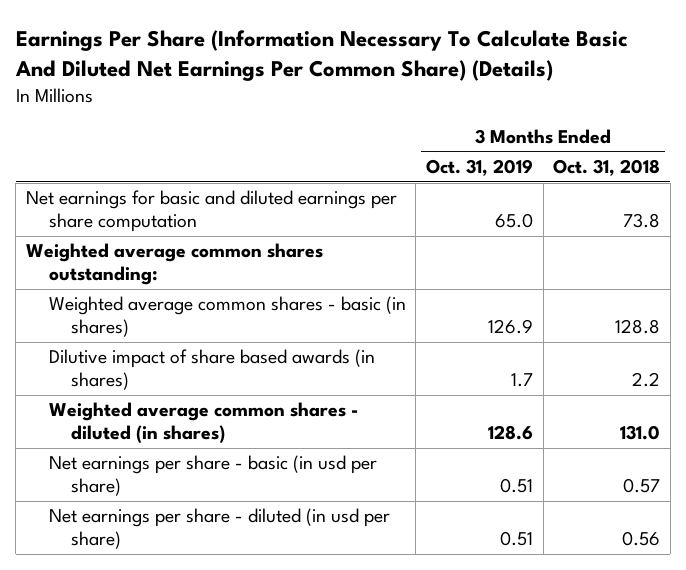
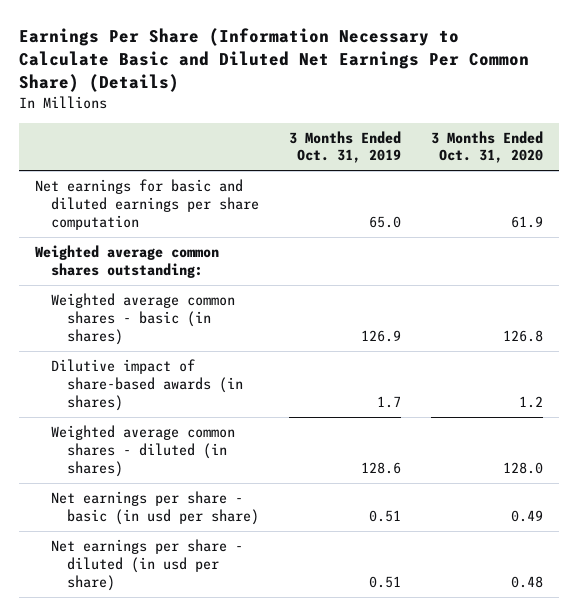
- Earnings Per Share (Information Necessary To Calculate Basic And Diluted Net Earnings Per Common Share) (Details)
+ Earnings Per Share (Information Necessary to Calculate Basic and Diluted Net Earnings Per Common Share) (Details)
- | 3 Months Ended Oct. 31, 2019 | 3 Months Ended Oct. 31, 2018
+ | 3 Months Ended Oct. 31, 2019 | 3 Months Ended Oct. 31, 2020
- Dilutive impact of share based awards (in shares) | 1.7 | 2.2
+ Dilutive impact of share-based awards (in shares) | 1.7 | 1.2

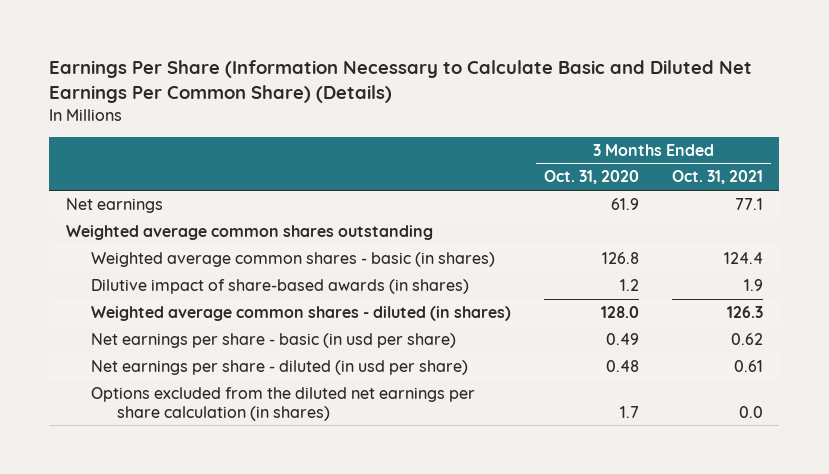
- | 3 Months Ended Oct. 31, 2019 | 3 Months Ended Oct. 31, 2020
+ | 3 Months Ended Oct. 31, 2020 | 3 Months Ended Oct. 31, 2021
- Net earnings for basic and diluted earnings per share computation | 65.0 | 61.9
- Weighted average common shares outstanding:
+ Net earnings | 61.9 | 77.1
+ Weighted average common shares outstanding
+ Options excluded from the diluted net earnings per share calculation (in shares) | 1.7 | 0.0

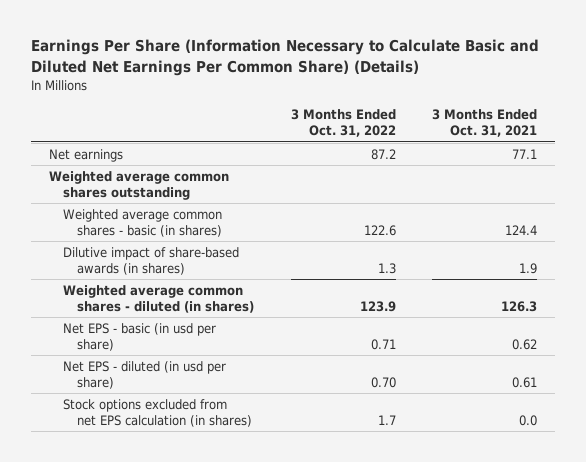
- | 3 Months Ended Oct. 31, 2020 | 3 Months Ended Oct. 31, 2021
+ | 3 Months Ended Oct. 31, 2022 | 3 Months Ended Oct. 31, 2021
- Net earnings per share - basic (in usd per share) | 0.49 | 0.62
- Net earnings per share - diluted (in usd per share) | 0.48 | 0.61
- Options excluded from the diluted net earnings per share calculation (in shares) | 1.7 | 0.0
+ Net EPS - basic (in usd per share) | 0.71 | 0.62
+ Net EPS - diluted (in usd per share) | 0.70 | 0.61
+ Stock options excluded from net EPS calculation (in shares) | 1.7 | 0.0

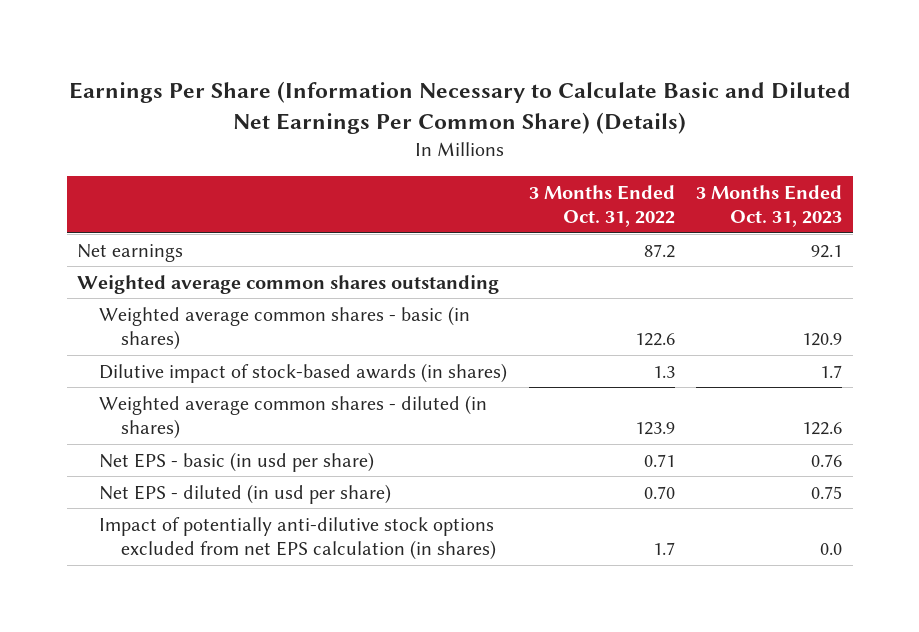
- | 3 Months Ended Oct. 31, 2022 | 3 Months Ended Oct. 31, 2021
+ | 3 Months Ended Oct. 31, 2022 | 3 Months Ended Oct. 31, 2023
- Dilutive impact of share-based awards (in shares) | 1.3 | 1.9
+ Dilutive impact of stock-based awards (in shares) | 1.3 | 1.7
- Stock options excluded from net EPS calculation (in shares) | 1.7 | 0.0
+ Impact of potentially anti-dilutive stock options excluded from net EPS calculation (in shares) | 1.7 | 0.0

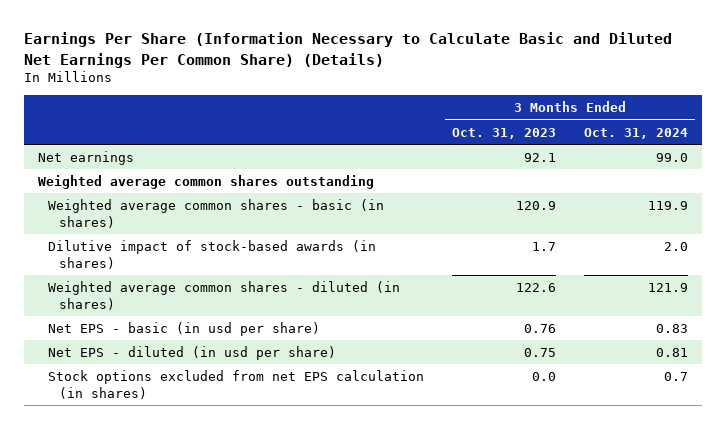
- | 3 Months Ended Oct. 31, 2022 | 3 Months Ended Oct. 31, 2023
+ | 3 Months Ended Oct. 31, 2023 | 3 Months Ended Oct. 31, 2024
- Impact of potentially anti-dilutive stock options excluded from net EPS calculation (in shares) | 1.7 | 0.0
+ Stock options excluded from net EPS calculation (in shares) | 0.0 | 0.7

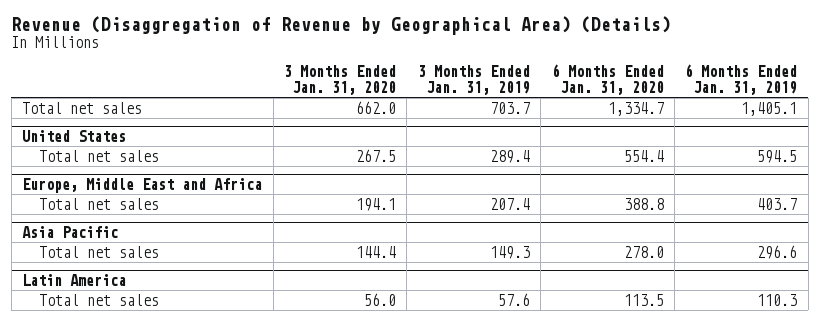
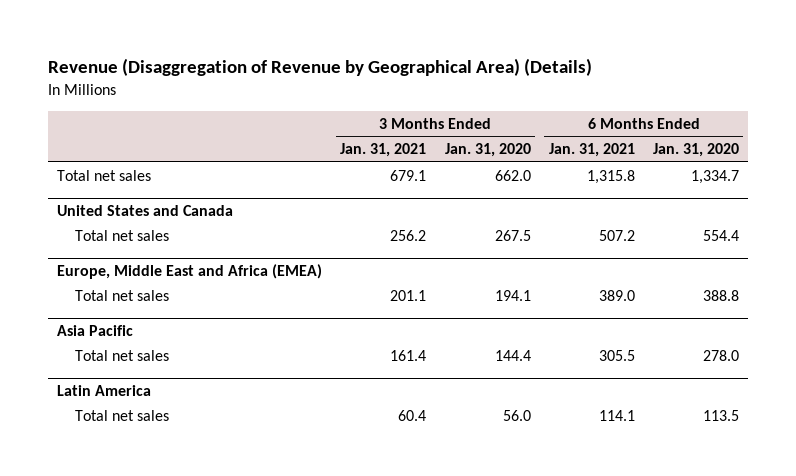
- | 3 Months Ended Jan. 31, 2020 | 3 Months Ended Jan. 31, 2019 | 6 Months Ended Jan. 31, 2020 | 6 Months Ended Jan. 31, 2019
+ | 3 Months Ended Jan. 31, 2021 | 3 Months Ended Jan. 31, 2020 | 6 Months Ended Jan. 31, 2021 | 6 Months Ended Jan. 31, 2020
- United States
+ United States and Canada
- Europe, Middle East and Africa
+ Europe, Middle East and Africa (EMEA)

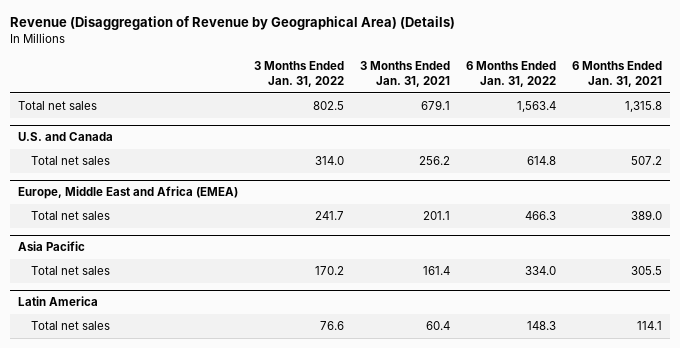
- | 3 Months Ended Jan. 31, 2021 | 3 Months Ended Jan. 31, 2020 | 6 Months Ended Jan. 31, 2021 | 6 Months Ended Jan. 31, 2020
+ | 3 Months Ended Jan. 31, 2022 | 3 Months Ended Jan. 31, 2021 | 6 Months Ended Jan. 31, 2022 | 6 Months Ended Jan. 31, 2021
- United States and Canada
+ U.S. and Canada

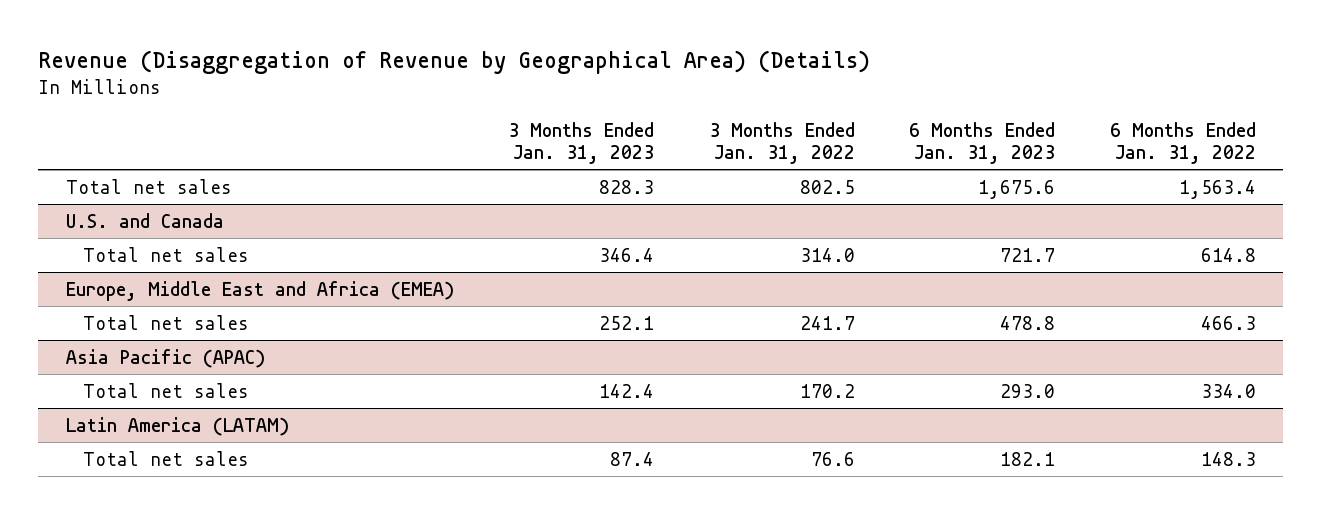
- | 3 Months Ended Jan. 31, 2022 | 3 Months Ended Jan. 31, 2021 | 6 Months Ended Jan. 31, 2022 | 6 Months Ended Jan. 31, 2021
+ | 3 Months Ended Jan. 31, 2023 | 3 Months Ended Jan. 31, 2022 | 6 Months Ended Jan. 31, 2023 | 6 Months Ended Jan. 31, 2022
- Asia Pacific
+ Asia Pacific (APAC)
- Latin America
+ Latin America (LATAM)

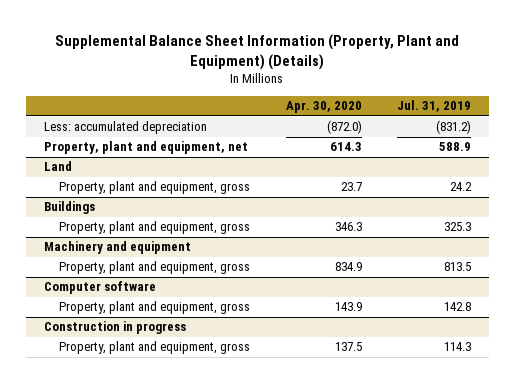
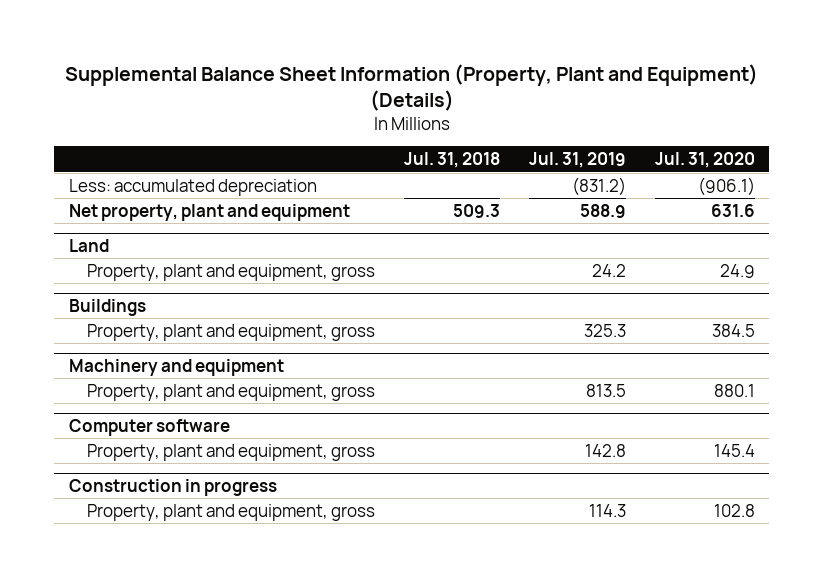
- | Apr. 30, 2020 | Jul. 31, 2019
+ | Jul. 31, 2018 | Jul. 31, 2019 | Jul. 31, 2020
- Property, plant and equipment, net | 614.3 | 588.9
+ Net property, plant and equipment | 509.3 | 588.9 | 631.6

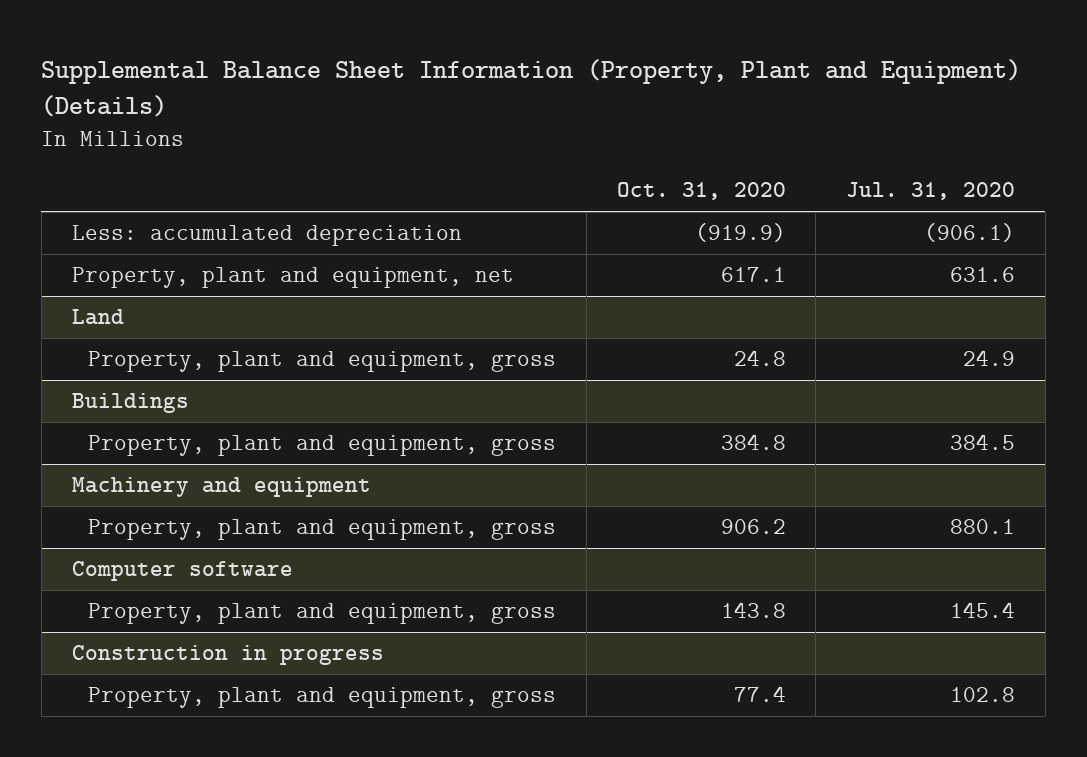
- | Jul. 31, 2018 | Jul. 31, 2019 | Jul. 31, 2020
+ | Oct. 31, 2020 | Jul. 31, 2020
- Net property, plant and equipment | 509.3 | 588.9 | 631.6
+ Property, plant and equipment, net | 617.1 | 631.6

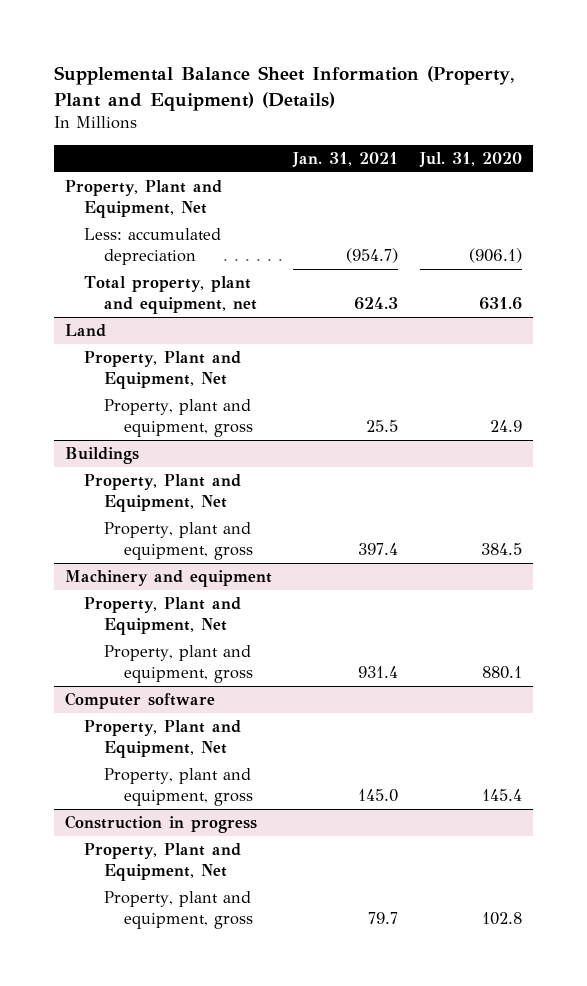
- | Oct. 31, 2020 | Jul. 31, 2020
+ | Jan. 31, 2021 | Jul. 31, 2020
+ Property, Plant and Equipment, Net
- Property, plant and equipment, net | 617.1 | 631.6
+ Total property, plant and equipment, net | 624.3 | 631.6
@ Land
+ Property, Plant and Equipment, Net
@ Buildings
+ Property, Plant and Equipment, Net
@ Machinery and equipment
+ Property, Plant and Equipment, Net
@ Computer software
+ Property, Plant and Equipment, Net
@ Construction in progress
+ Property, Plant and Equipment, Net

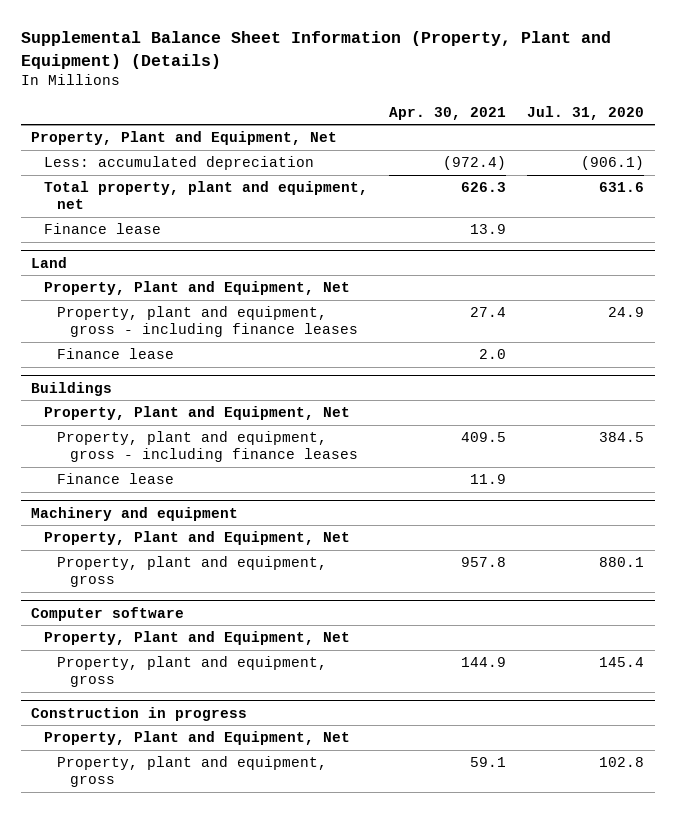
- | Jan. 31, 2021 | Jul. 31, 2020
+ | Apr. 30, 2021 | Jul. 31, 2020
+ Finance lease | 13.9 |
@ Land
- Property, plant and equipment, gross | 25.5 | 24.9
+ Property, plant and equipment, gross - including finance leases | 27.4 | 24.9
+ Finance lease | 2.0 |
@ Buildings
- Property, plant and equipment, gross | 397.4 | 384.5
+ Property, plant and equipment, gross - including finance leases | 409.5 | 384.5
+ Finance lease | 11.9 |

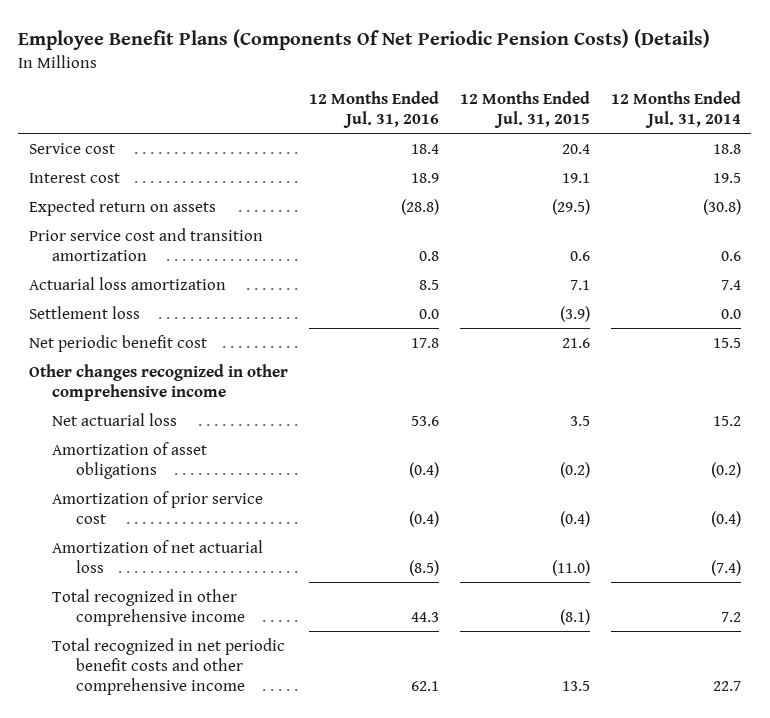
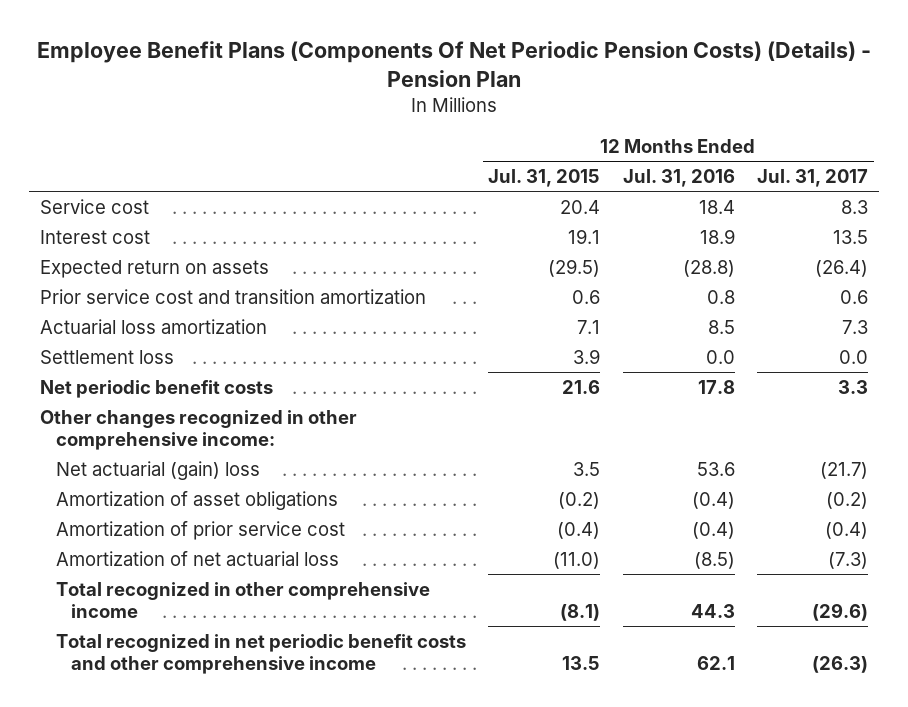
- Employee Benefit Plans (Components Of Net Periodic Pension Costs) (Details)
+ Employee Benefit Plans (Components Of Net Periodic Pension Costs) (Details) - Pension Plan
- | 12 Months Ended Jul. 31, 2016 | 12 Months Ended Jul. 31, 2015 | 12 Months Ended Jul. 31, 2014
+ | 12 Months Ended Jul. 31, 2015 | 12 Months Ended Jul. 31, 2016 | 12 Months Ended Jul. 31, 2017
- Settlement loss | 0.0 | (3.9) | 0.0
- Net periodic benefit cost | 17.8 | 21.6 | 15.5
- Other changes recognized in other comprehensive income
- Net actuarial loss | 53.6 | 3.5 | 15.2
+ Settlement loss | 3.9 | 0.0 | 0.0
+ Net periodic benefit costs | 21.6 | 17.8 | 3.3
+ Other changes recognized in other comprehensive income:
+ Net actuarial (gain) loss | 3.5 | 53.6 | (21.7)

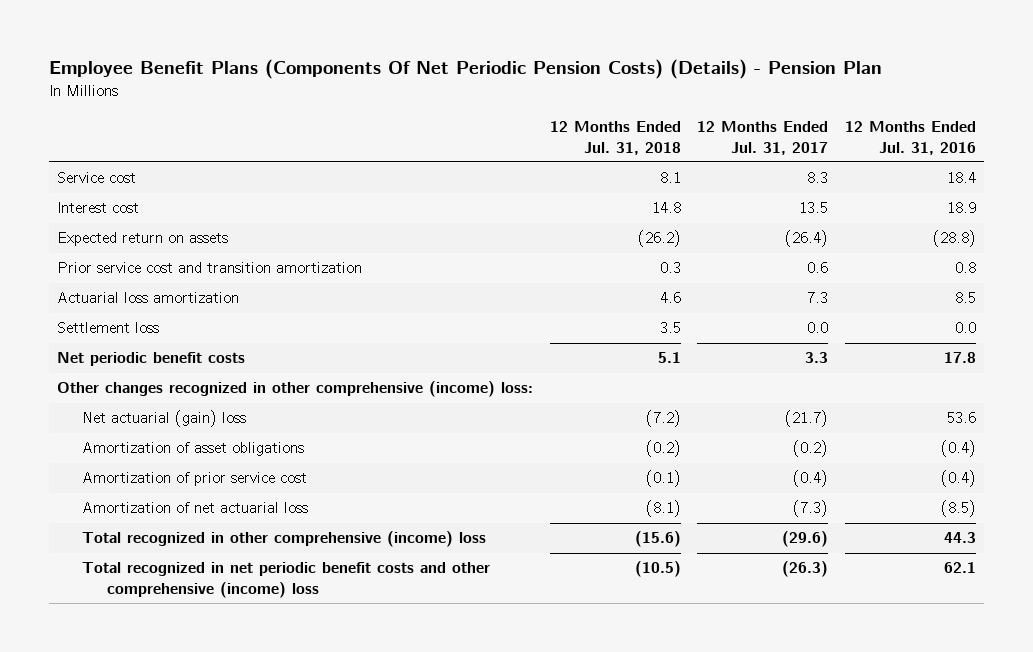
- | 12 Months Ended Jul. 31, 2015 | 12 Months Ended Jul. 31, 2016 | 12 Months Ended Jul. 31, 2017
+ | 12 Months Ended Jul. 31, 2018 | 12 Months Ended Jul. 31, 2017 | 12 Months Ended Jul. 31, 2016
- Other changes recognized in other comprehensive income:
+ Other changes recognized in other comprehensive (income) loss:
- Total recognized in other comprehensive income | (8.1) | 44.3 | (29.6)
- Total recognized in net periodic benefit costs and other comprehensive income | 13.5 | 62.1 | (26.3)
+ Total recognized in other comprehensive (income) loss | (15.6) | (29.6) | 44.3
+ Total recognized in net periodic benefit costs and other comprehensive (income) loss | (10.5) | (26.3) | 62.1

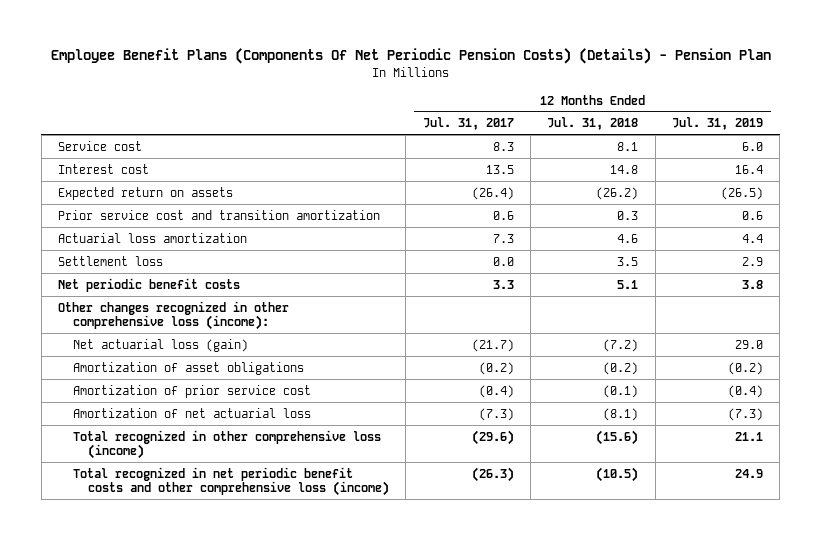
- | 12 Months Ended Jul. 31, 2018 | 12 Months Ended Jul. 31, 2017 | 12 Months Ended Jul. 31, 2016
+ | 12 Months Ended Jul. 31, 2017 | 12 Months Ended Jul. 31, 2018 | 12 Months Ended Jul. 31, 2019
- Other changes recognized in other comprehensive (income) loss:
- Net actuarial (gain) loss | (7.2) | (21.7) | 53.6
+ Other changes recognized in other comprehensive loss (income):
+ Net actuarial loss (gain) | (21.7) | (7.2) | 29.0
- Total recognized in other comprehensive (income) loss | (15.6) | (29.6) | 44.3
- Total recognized in net periodic benefit costs and other comprehensive (income) loss | (10.5) | (26.3) | 62.1
+ Total recognized in other comprehensive loss (income) | (29.6) | (15.6) | 21.1
+ Total recognized in net periodic benefit costs and other comprehensive loss (income) | (26.3) | (10.5) | 24.9

